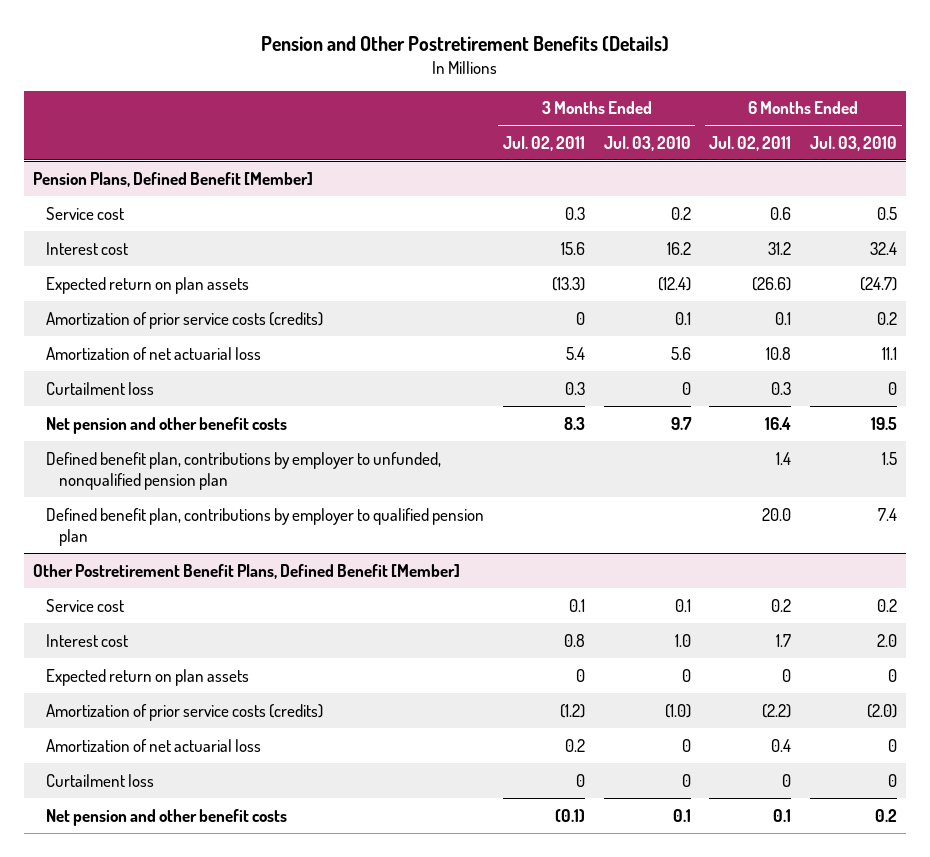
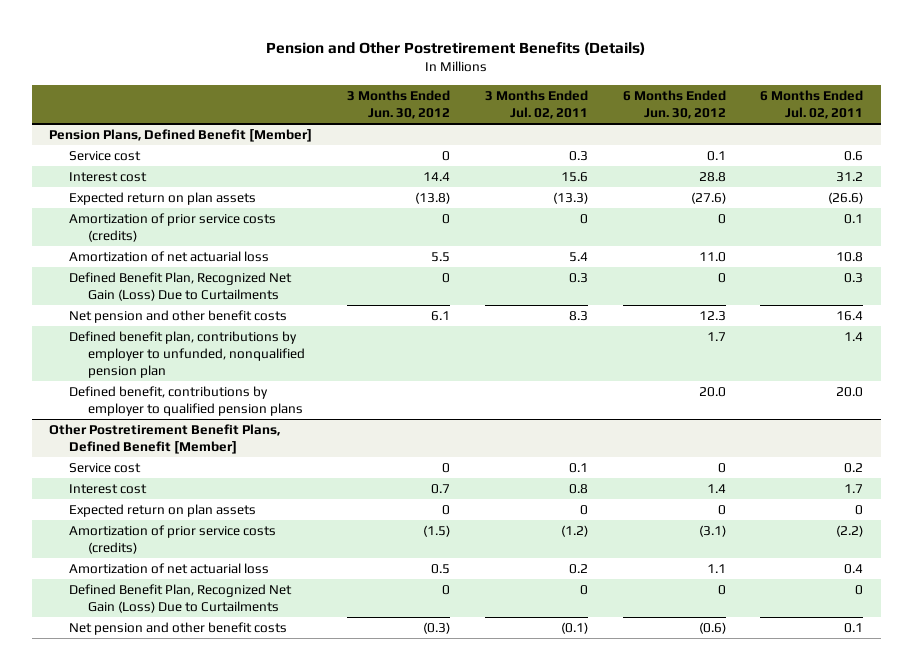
- | 3 Months Ended Jul. 02, 2011 | 3 Months Ended Jul. 03, 2010 | 6 Months Ended Jul. 02, 2011 | 6 Months Ended Jul. 03, 2010
+ | 3 Months Ended Jun. 30, 2012 | 3 Months Ended Jul. 02, 2011 | 6 Months Ended Jun. 30, 2012 | 6 Months Ended Jul. 02, 2011
@ Pension Plans, Defined Benefit [Member]
- Curtailment loss | 0.3 | 0 | 0.3 | 0
+ Defined Benefit Plan, Recognized Net Gain (Loss) Due to Curtailments | 0 | 0.3 | 0 | 0.3
- Defined benefit plan, contributions by employer to qualified pension plan | | | 20.0 | 7.4
+ Defined benefit, contributions by employer to qualified pension plans | | | 20.0 | 20.0
@ Other Postretirement Benefit Plans, Defined Benefit [Member]
- Curtailment loss | 0 | 0 | 0 | 0
+ Defined Benefit Plan, Recognized Net Gain (Loss) Due to Curtailments | 0 | 0 | 0 | 0

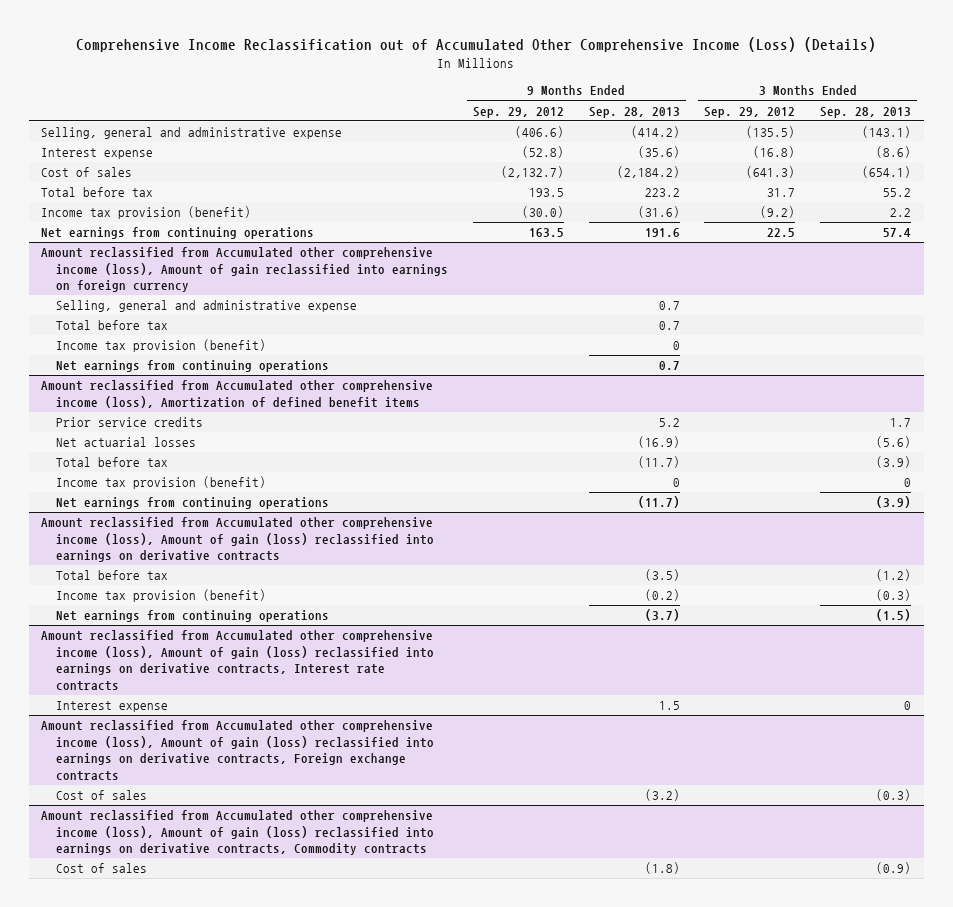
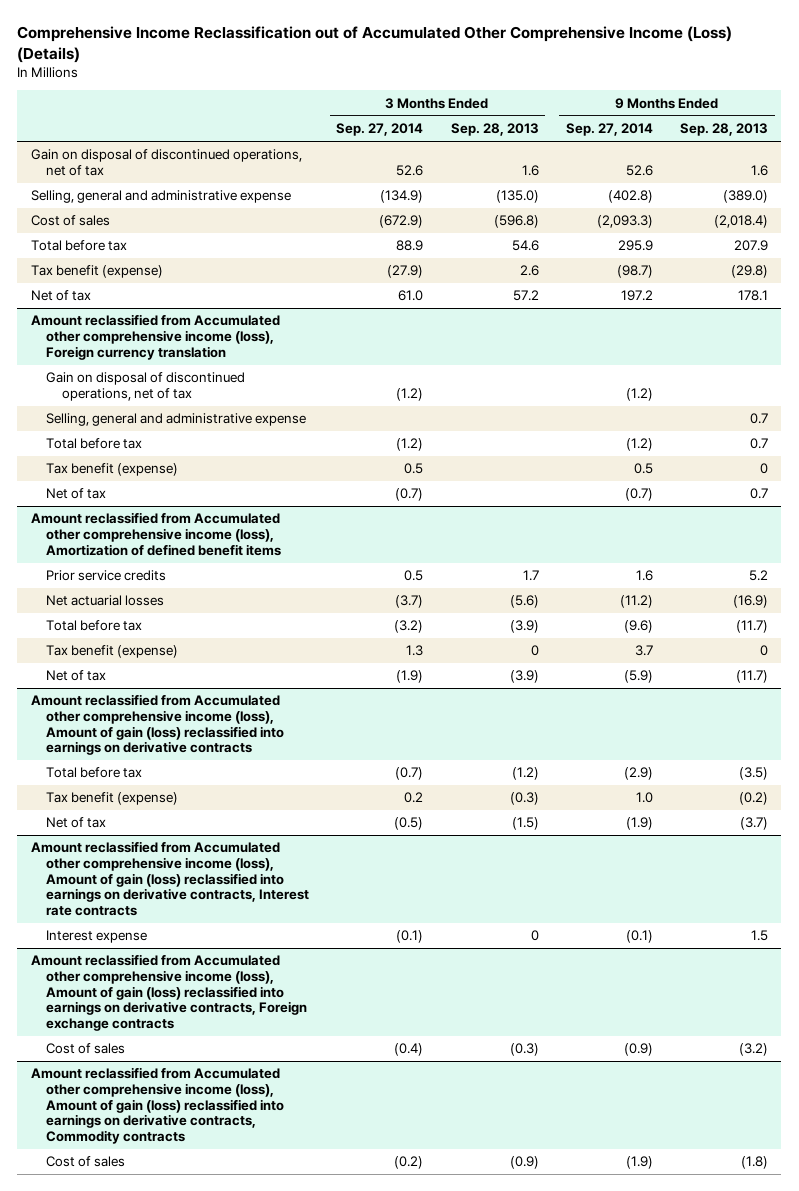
- | 9 Months Ended Sep. 29, 2012 | 9 Months Ended Sep. 28, 2013 | 3 Months Ended Sep. 29, 2012 | 3 Months Ended Sep. 28, 2013
+ | 3 Months Ended Sep. 27, 2014 | 3 Months Ended Sep. 28, 2013 | 9 Months Ended Sep. 27, 2014 | 9 Months Ended Sep. 28, 2013
- Selling, general and administrative expense | (406.6) | (414.2) | (135.5) | (143.1)
- Interest expense | (52.8) | (35.6) | (16.8) | (8.6)
- Cost of sales | (2,132.7) | (2,184.2) | (641.3) | (654.1)
- Total before tax | 193.5 | 223.2 | 31.7 | 55.2
- Income tax provision (benefit) | (30.0) | (31.6) | (9.2) | 2.2
- Net earnings from continuing operations | 163.5 | 191.6 | 22.5 | 57.4
- Amount reclassified from Accumulated other comprehensive income (loss), Amount of gain reclassified into earnings on foreign currency
+ Gain on disposal of discontinued operations, net of tax | 52.6 | 1.6 | 52.6 | 1.6
+ Selling, general and administrative expense | (134.9) | (135.0) | (402.8) | (389.0)
+ Cost of sales | (672.9) | (596.8) | (2,093.3) | (2,018.4)
+ Total before tax | 88.9 | 54.6 | 295.9 | 207.9
+ Tax benefit (expense) | (27.9) | 2.6 | (98.7) | (29.8)
+ Net of tax | 61.0 | 57.2 | 197.2 | 178.1
+ Amount reclassified from Accumulated other comprehensive income (loss), Foreign currency translation
+ Gain on disposal of discontinued operations, net of tax | (1.2) | | (1.2) |
- Income tax provision (benefit) | | 0 | |
- Net earnings from continuing operations | | 0.7 | |
+ Tax benefit (expense) | 0.5 | | 0.5 | 0
+ Net of tax | (0.7) | | (0.7) | 0.7
@ Amount reclassified from Accumulated other comprehensive income (loss), Amortization of defined benefit items
- Income tax provision (benefit) | | 0 | | 0
- Net earnings from continuing operations | | (11.7) | | (3.9)
+ Tax benefit (expense) | 1.3 | 0 | 3.7 | 0
+ Net of tax | (1.9) | (3.9) | (5.9) | (11.7)
@ Amount reclassified from Accumulated other comprehensive income (loss), Amount of gain (loss) reclassified into earnings on derivative contracts
- Income tax provision (benefit) | | (0.2) | | (0.3)
- Net earnings from continuing operations | | (3.7) | | (1.5)
+ Tax benefit (expense) | 0.2 | (0.3) | 1.0 | (0.2)
+ Net of tax | (0.5) | (1.5) | (1.9) | (3.7)

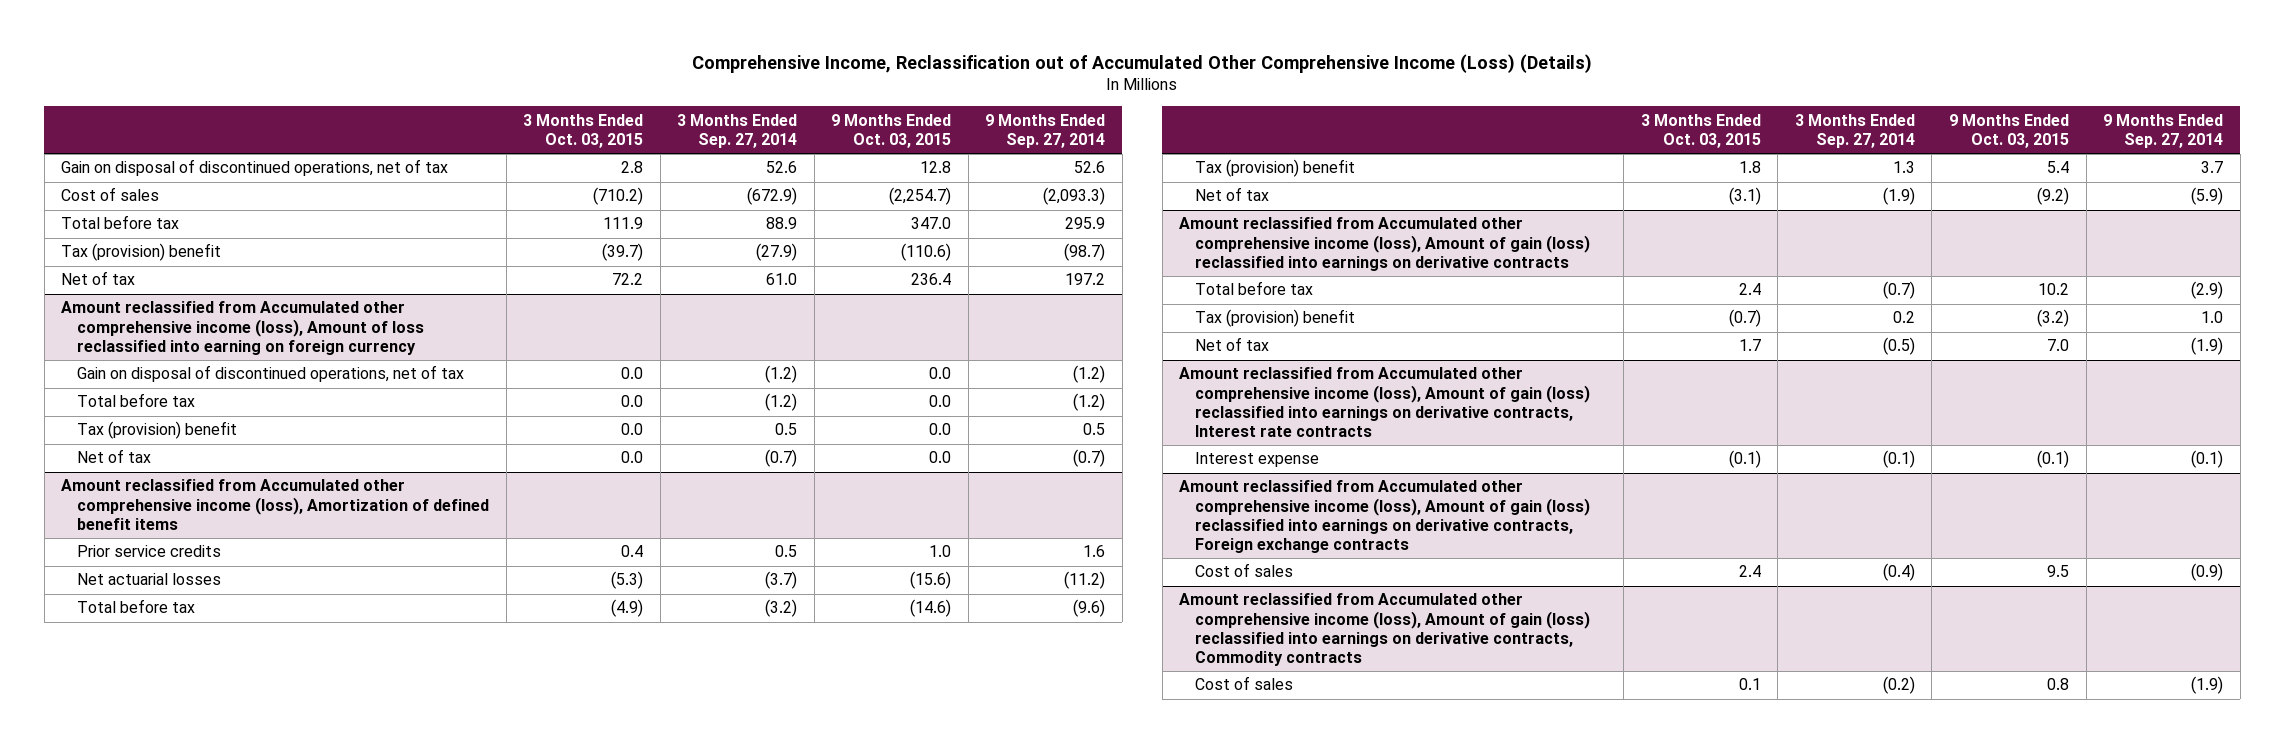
- Comprehensive Income Reclassification out of Accumulated Other Comprehensive Income (Loss) (Details)
+ Comprehensive Income, Reclassification out of Accumulated Other Comprehensive Income (Loss) (Details)
- | 3 Months Ended Sep. 27, 2014 | 3 Months Ended Sep. 28, 2013 | 9 Months Ended Sep. 27, 2014 | 9 Months Ended Sep. 28, 2013
+ | 3 Months Ended Oct. 03, 2015 | 3 Months Ended Sep. 27, 2014 | 9 Months Ended Oct. 03, 2015 | 9 Months Ended Sep. 27, 2014
- Selling, general and administrative expense | (134.9) | (135.0) | (402.8) | (389.0)
- Tax benefit (expense) | (27.9) | 2.6 | (98.7) | (29.8)
+ Tax (provision) benefit | (39.7) | (27.9) | (110.6) | (98.7)
- Amount reclassified from Accumulated other comprehensive income (loss), Foreign currency translation
+ Amount reclassified from Accumulated other comprehensive income (loss), Amount of loss reclassified into earning on foreign currency
- Selling, general and administrative expense | | | | 0.7
- Tax benefit (expense) | 0.5 | | 0.5 | 0
+ Tax (provision) benefit | 0.0 | 0.5 | 0.0 | 0.5
@ Amount reclassified from Accumulated other comprehensive income (loss), Amortization of defined benefit items
- Tax benefit (expense) | 1.3 | 0 | 3.7 | 0
+ Tax (provision) benefit | 1.8 | 1.3 | 5.4 | 3.7
@ Amount reclassified from Accumulated other comprehensive income (loss), Amount of gain (loss) reclassified into earnings on derivative contracts
- Tax benefit (expense) | 0.2 | (0.3) | 1.0 | (0.2)
+ Tax (provision) benefit | (0.7) | 0.2 | (3.2) | 1.0

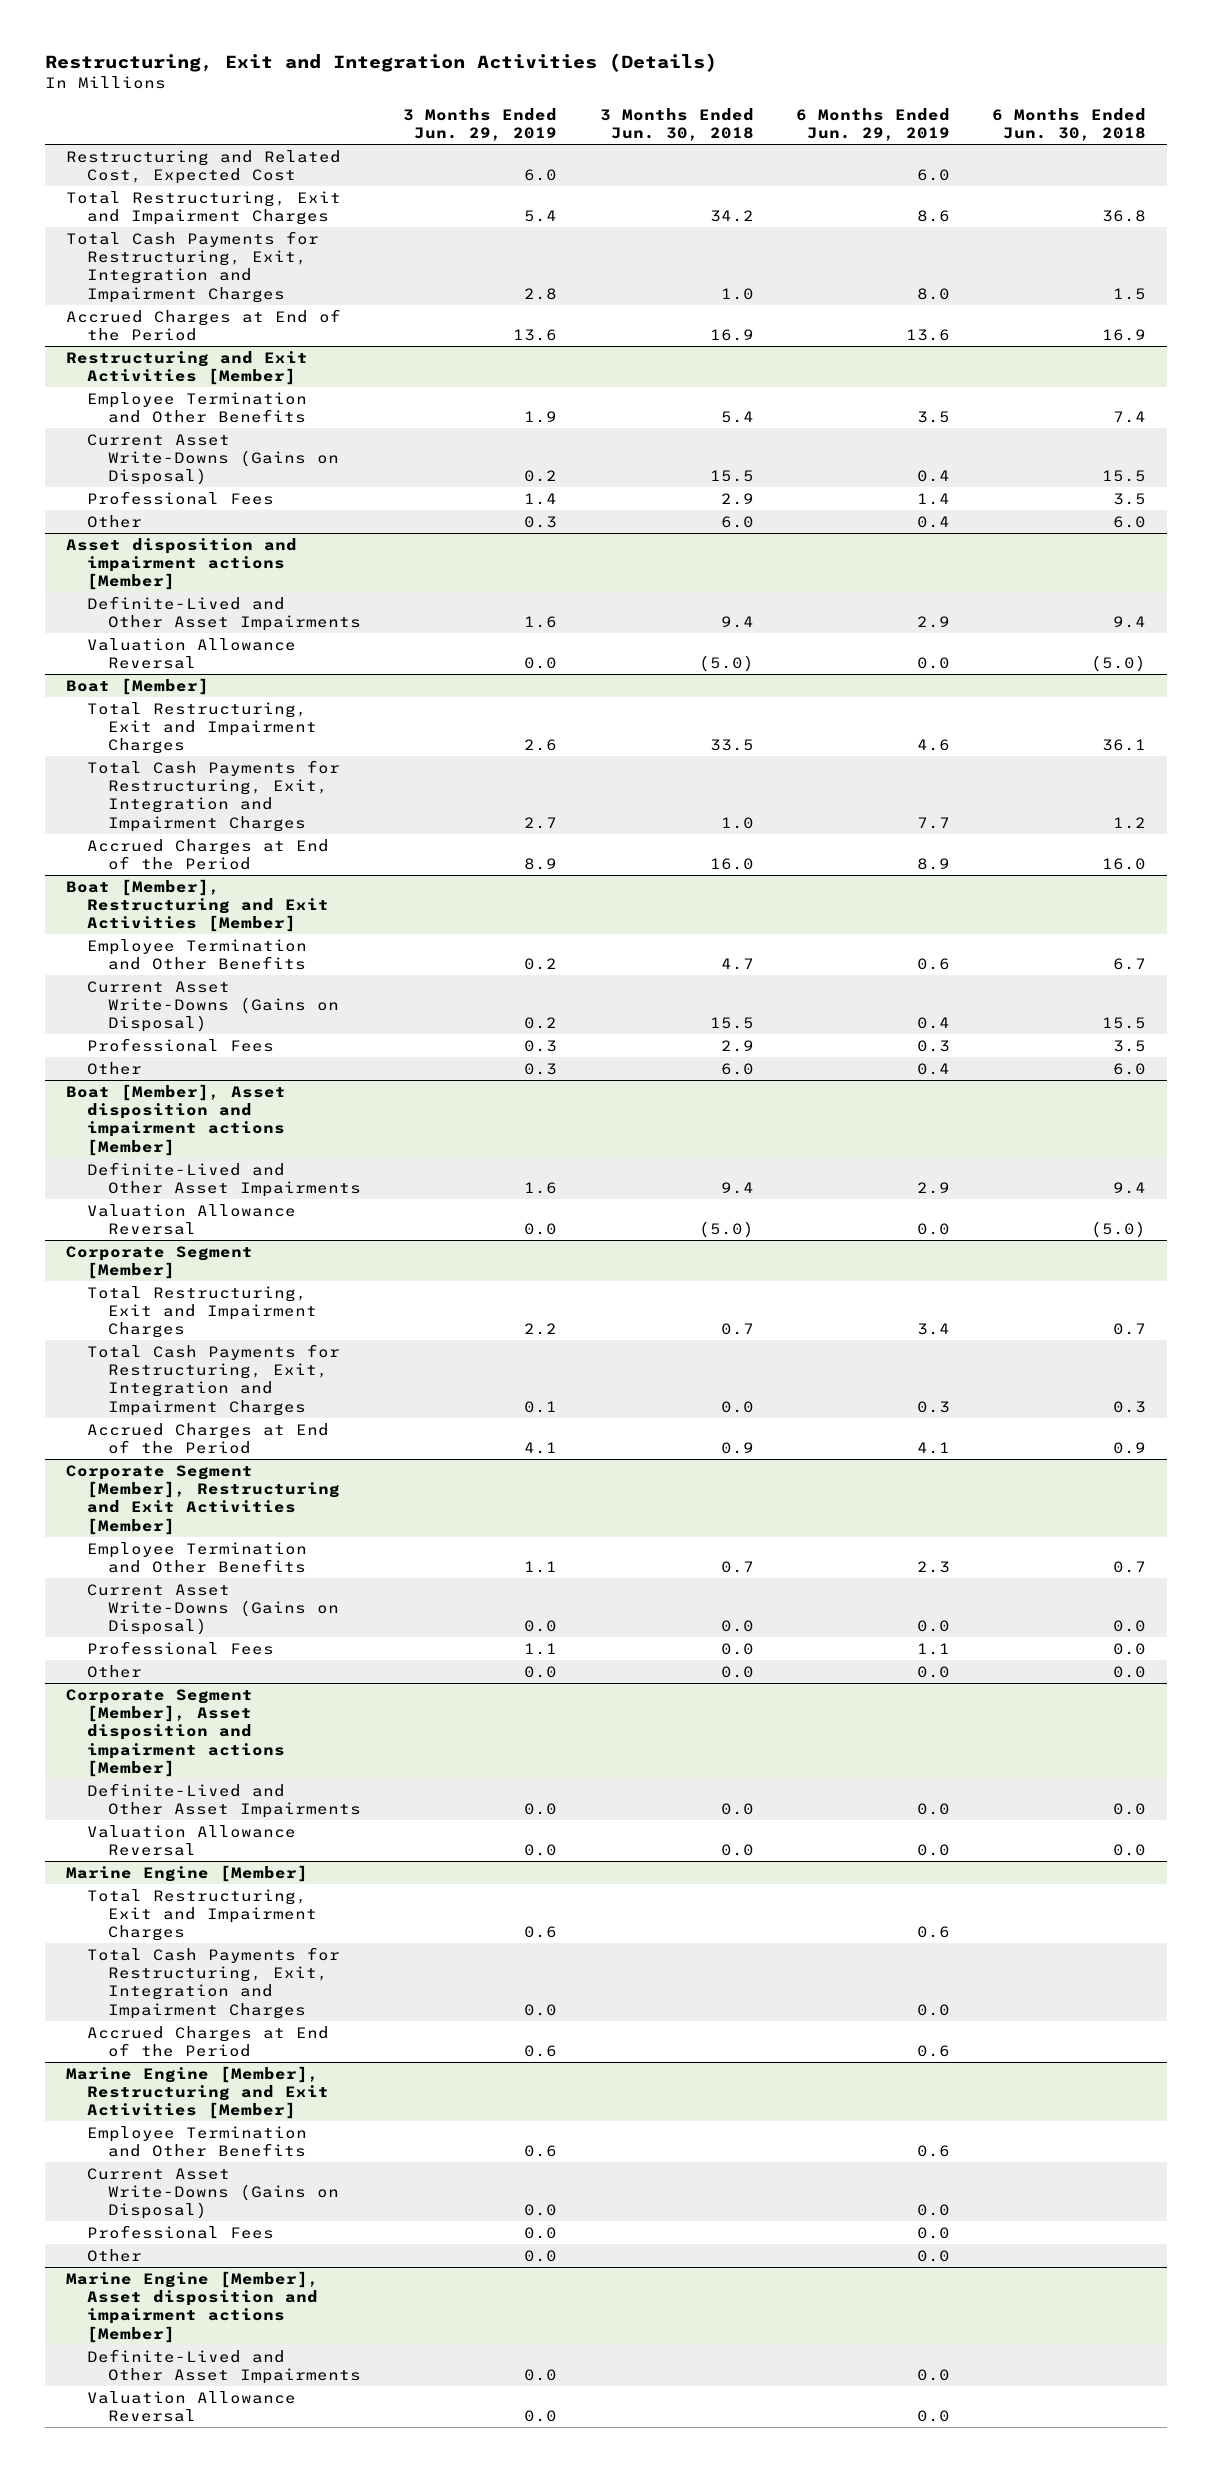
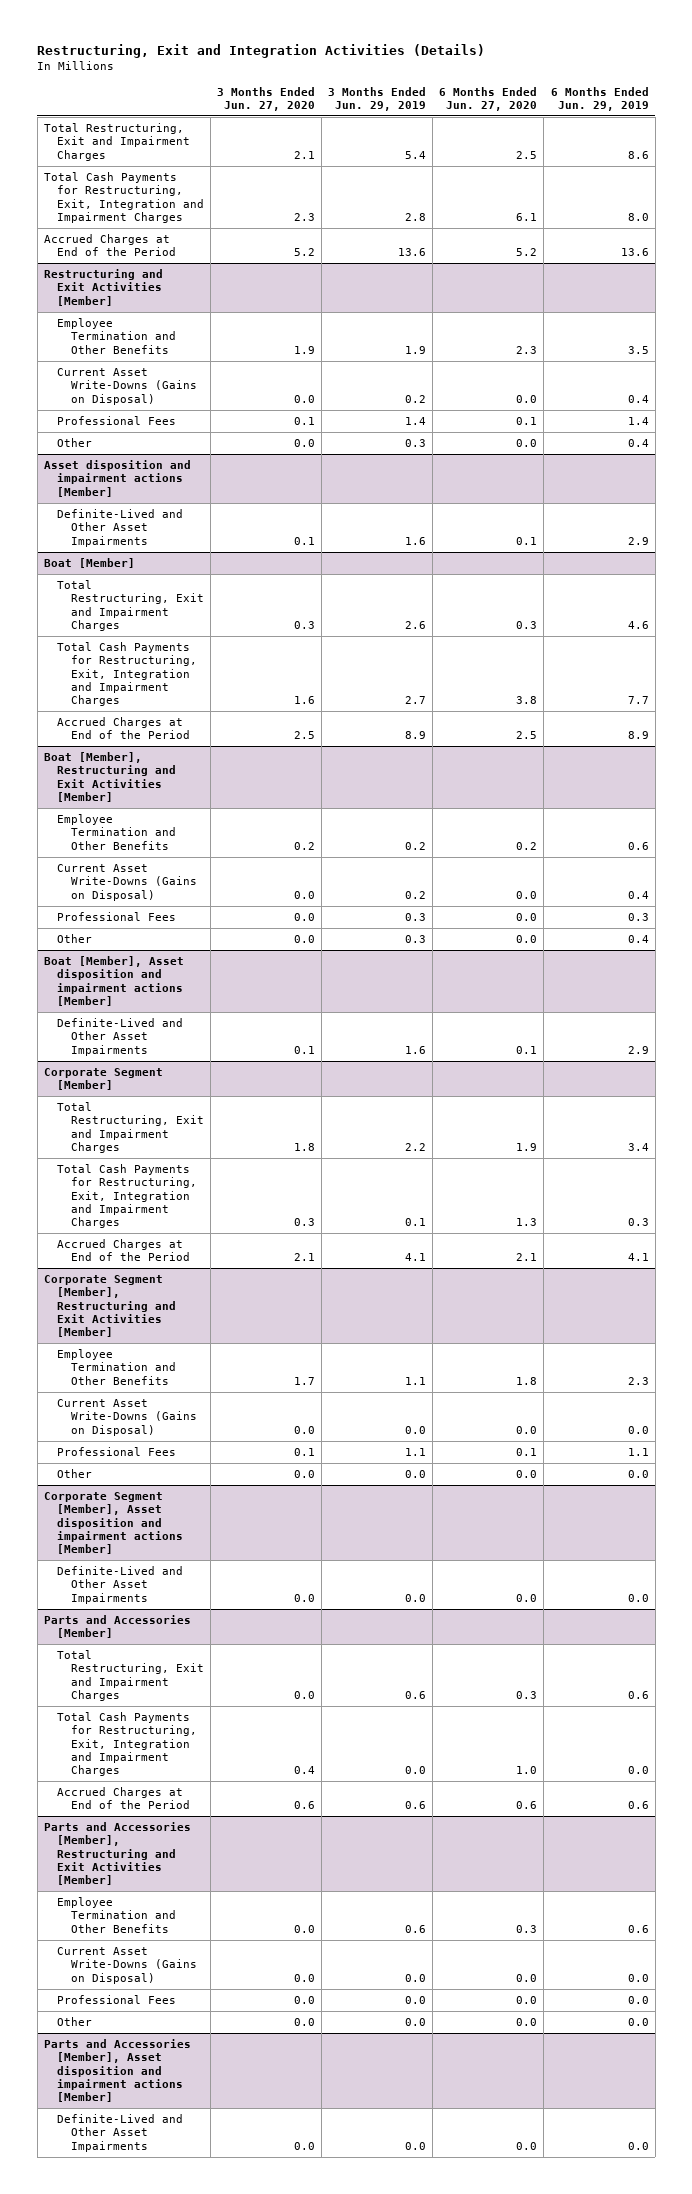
- | 3 Months Ended Jun. 29, 2019 | 3 Months Ended Jun. 30, 2018 | 6 Months Ended Jun. 29, 2019 | 6 Months Ended Jun. 30, 2018
+ | 3 Months Ended Jun. 27, 2020 | 3 Months Ended Jun. 29, 2019 | 6 Months Ended Jun. 27, 2020 | 6 Months Ended Jun. 29, 2019
- Restructuring and Related Cost, Expected Cost | 6.0 | | 6.0 |
@ Asset disposition and impairment actions [Member]
- Valuation Allowance Reversal | 0.0 | (5.0) | 0.0 | (5.0)
@ Boat [Member], Asset disposition and impairment actions [Member]
- Valuation Allowance Reversal | 0.0 | (5.0) | 0.0 | (5.0)
@ Corporate Segment [Member], Asset disposition and impairment actions [Member]
- Valuation Allowance Reversal | 0.0 | 0.0 | 0.0 | 0.0
- Marine Engine [Member]
+ Parts and Accessories [Member]
- Marine Engine [Member], Restructuring and Exit Activities [Member]
+ Parts and Accessories [Member], Restructuring and Exit Activities [Member]
- Marine Engine [Member], Asset disposition and impairment actions [Member]
+ Parts and Accessories [Member], Asset disposition and impairment actions [Member]
- Valuation Allowance Reversal | 0.0 | | 0.0 |

